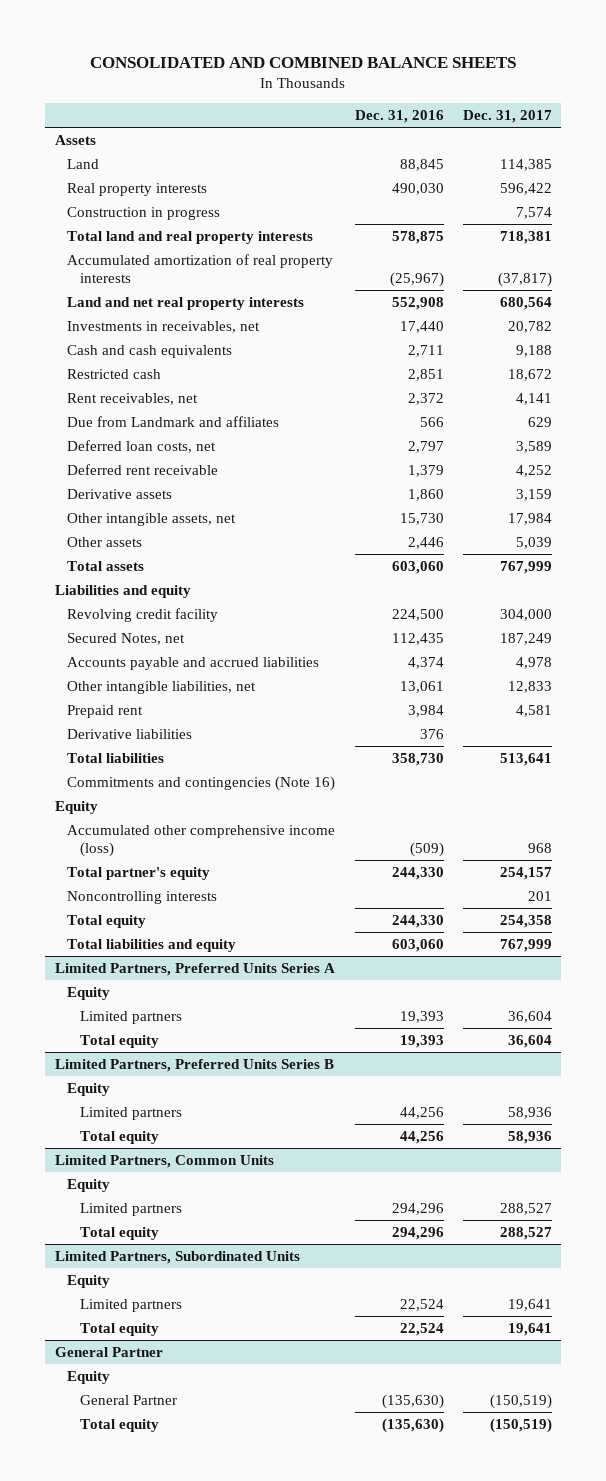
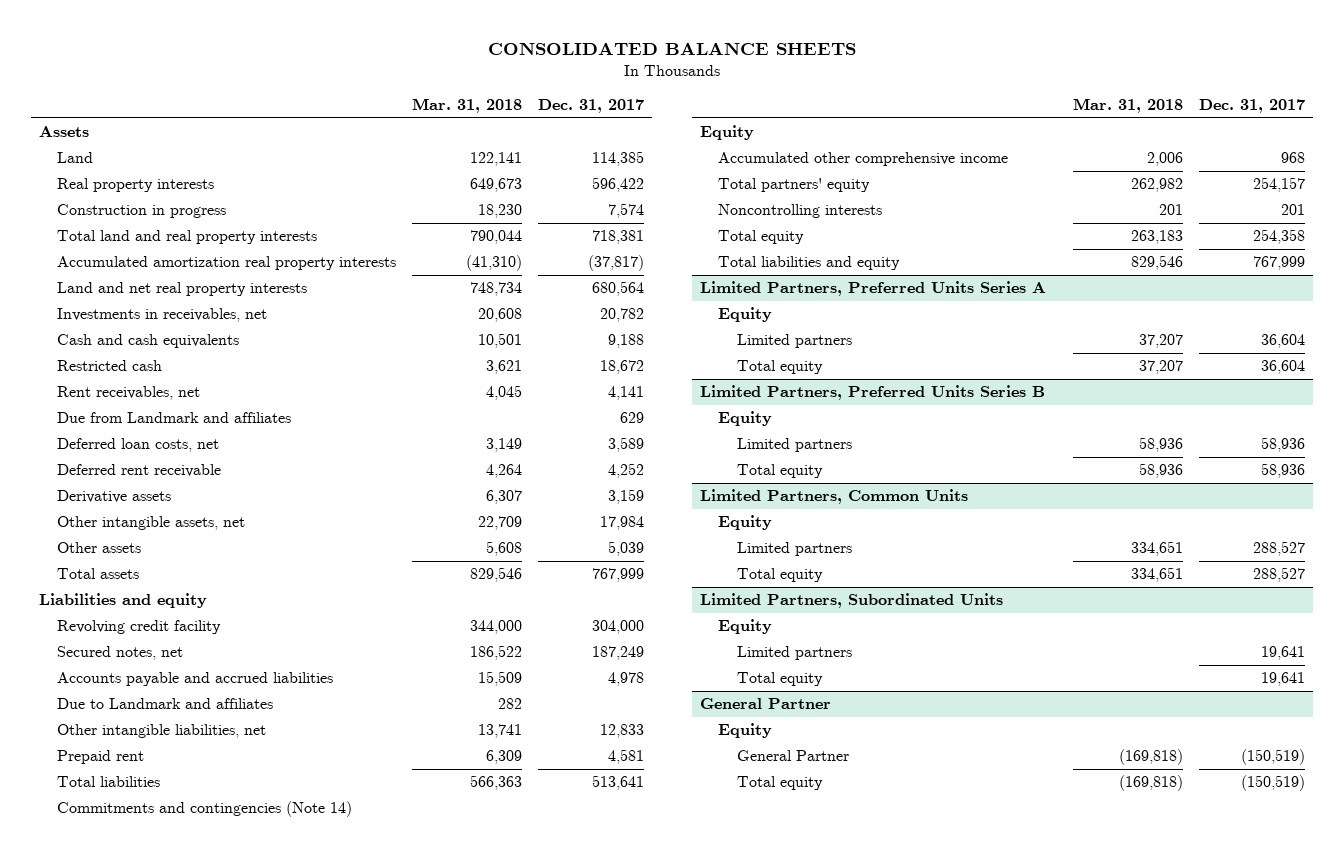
- CONSOLIDATED AND COMBINED BALANCE SHEETS
+ CONSOLIDATED BALANCE SHEETS
- | Dec. 31, 2016 | Dec. 31, 2017
+ | Mar. 31, 2018 | Dec. 31, 2017
- Accumulated amortization of real property interests | (25,967) | (37,817)
+ Accumulated amortization real property interests | (41,310) | (37,817)
- Secured Notes, net | 112,435 | 187,249
+ Secured notes, net | 186,522 | 187,249
+ Due to Landmark and affiliates | 282 |
- Derivative liabilities | 376 |
- Commitments and contingencies (Note 16)
+ Commitments and contingencies (Note 14)
- Accumulated other comprehensive income (loss) | (509) | 968
- Total partner's equity | 244,330 | 254,157
+ Accumulated other comprehensive income | 2,006 | 968
+ Total partners' equity | 262,982 | 254,157

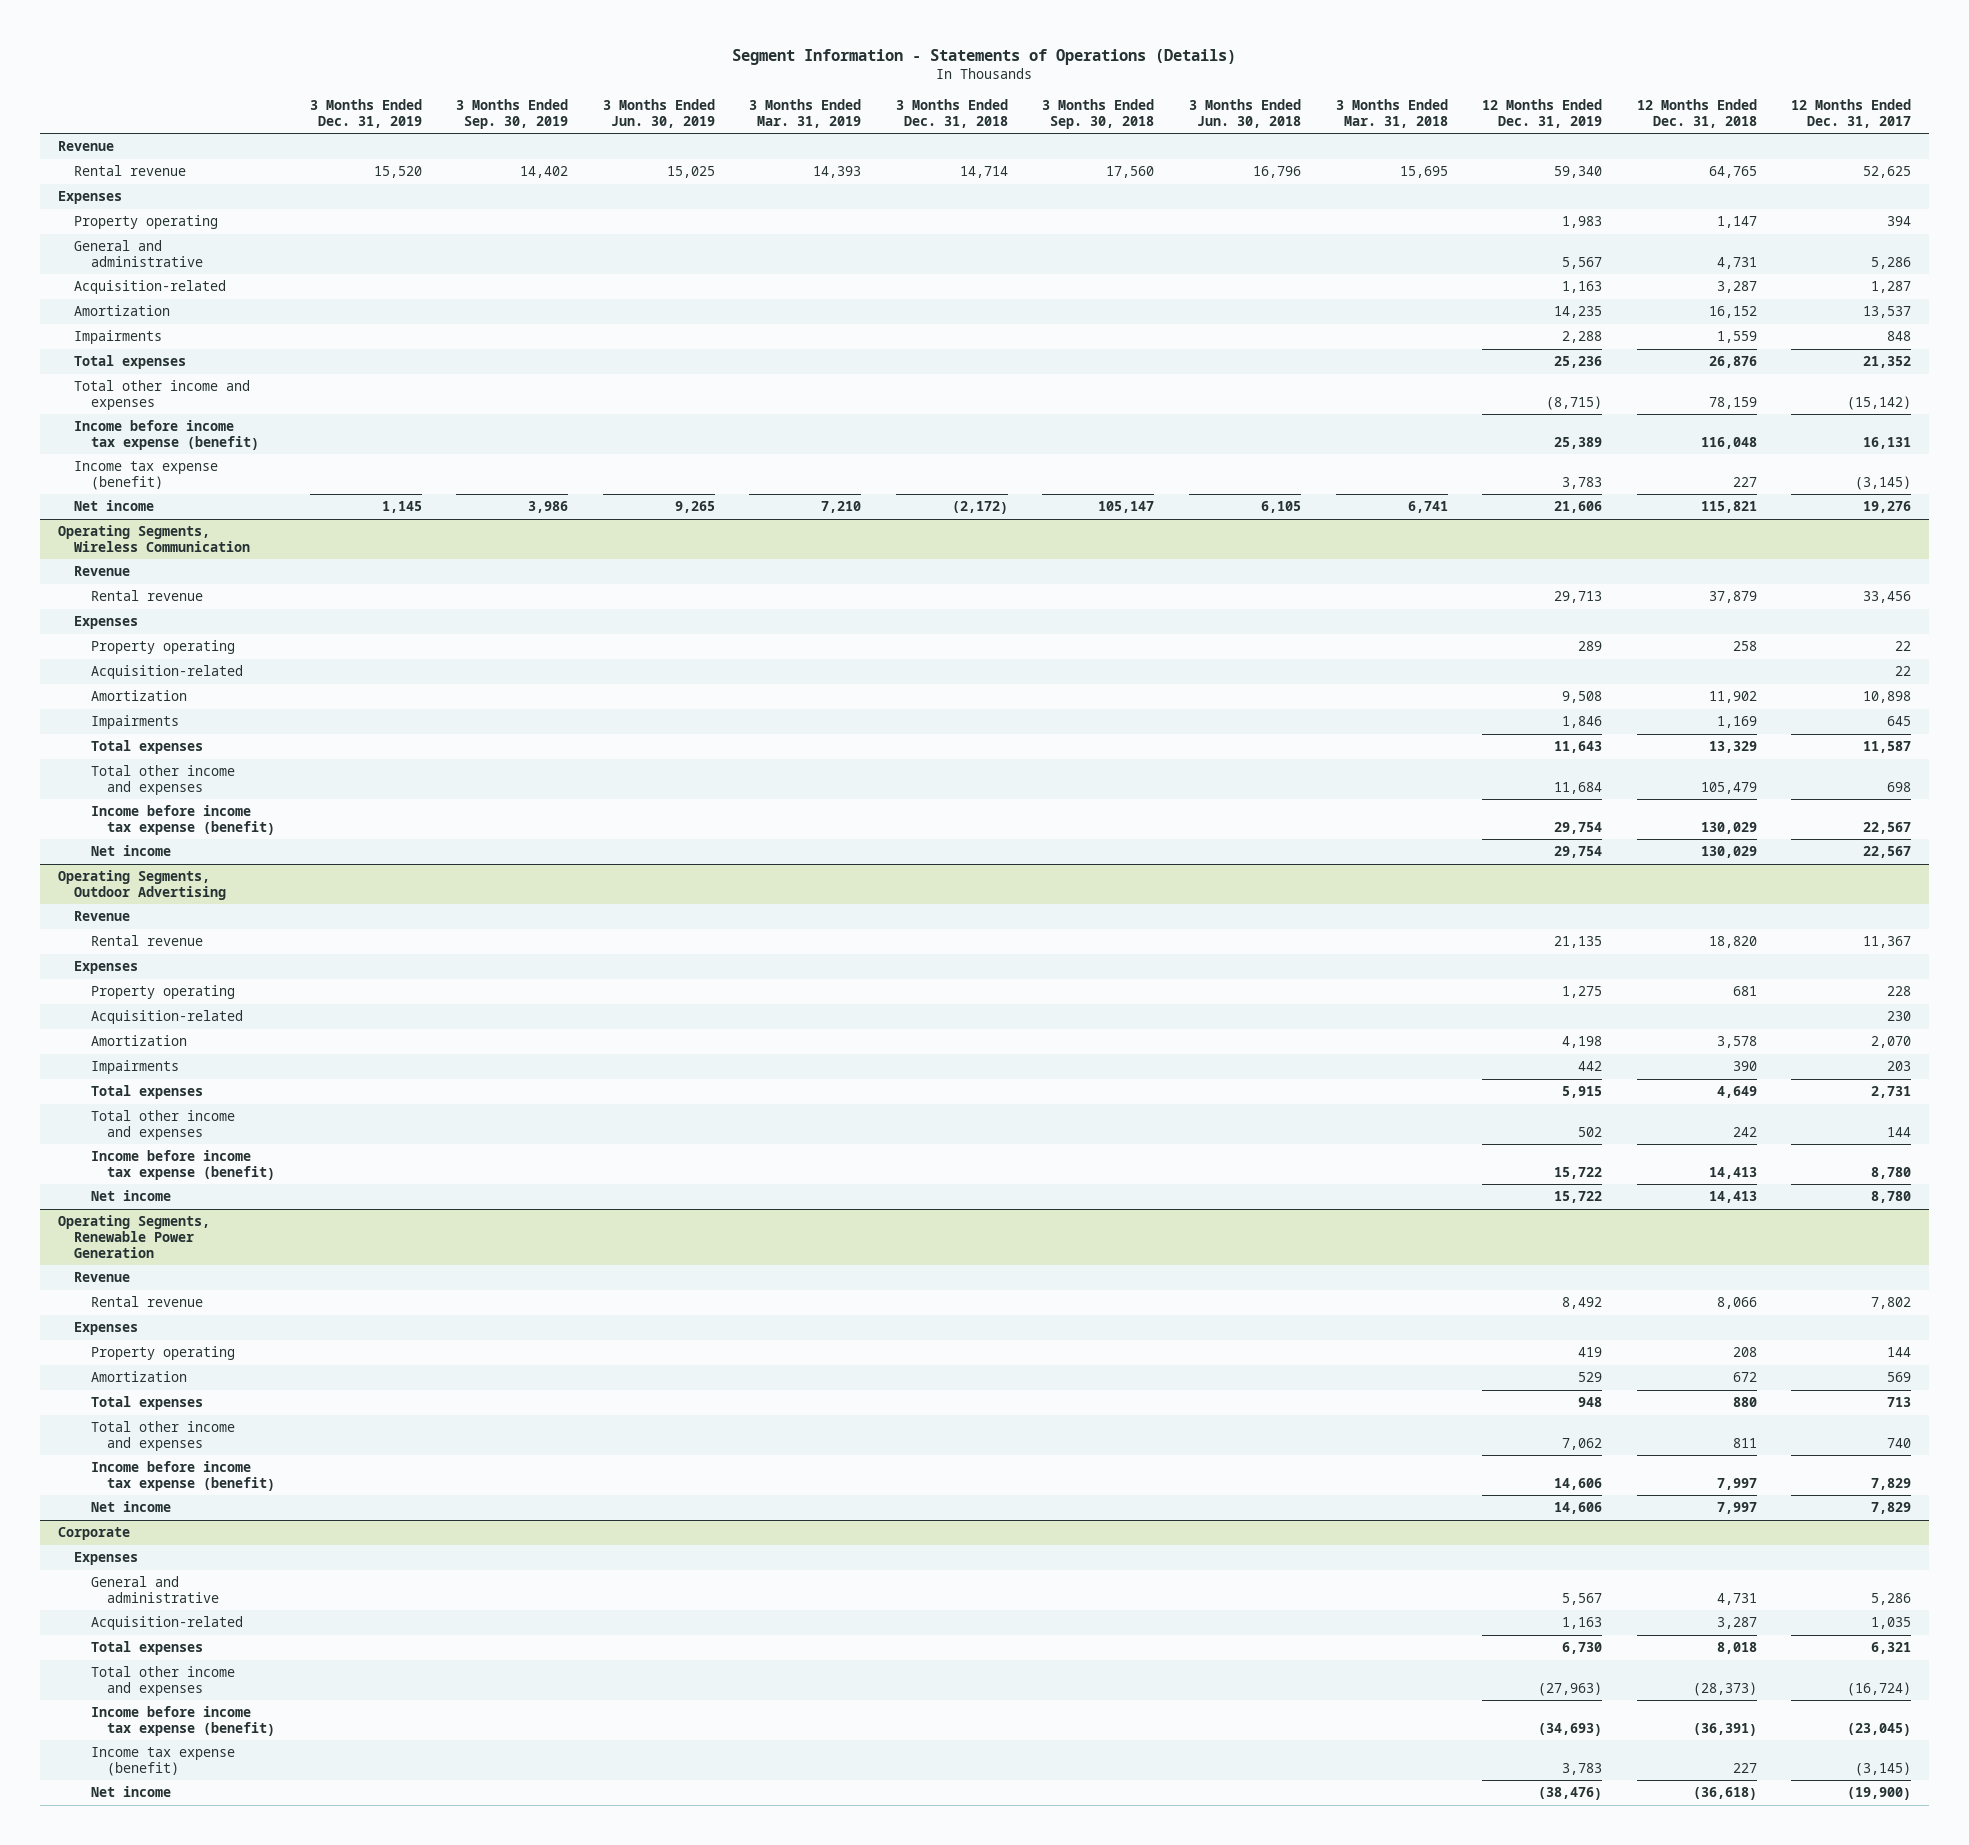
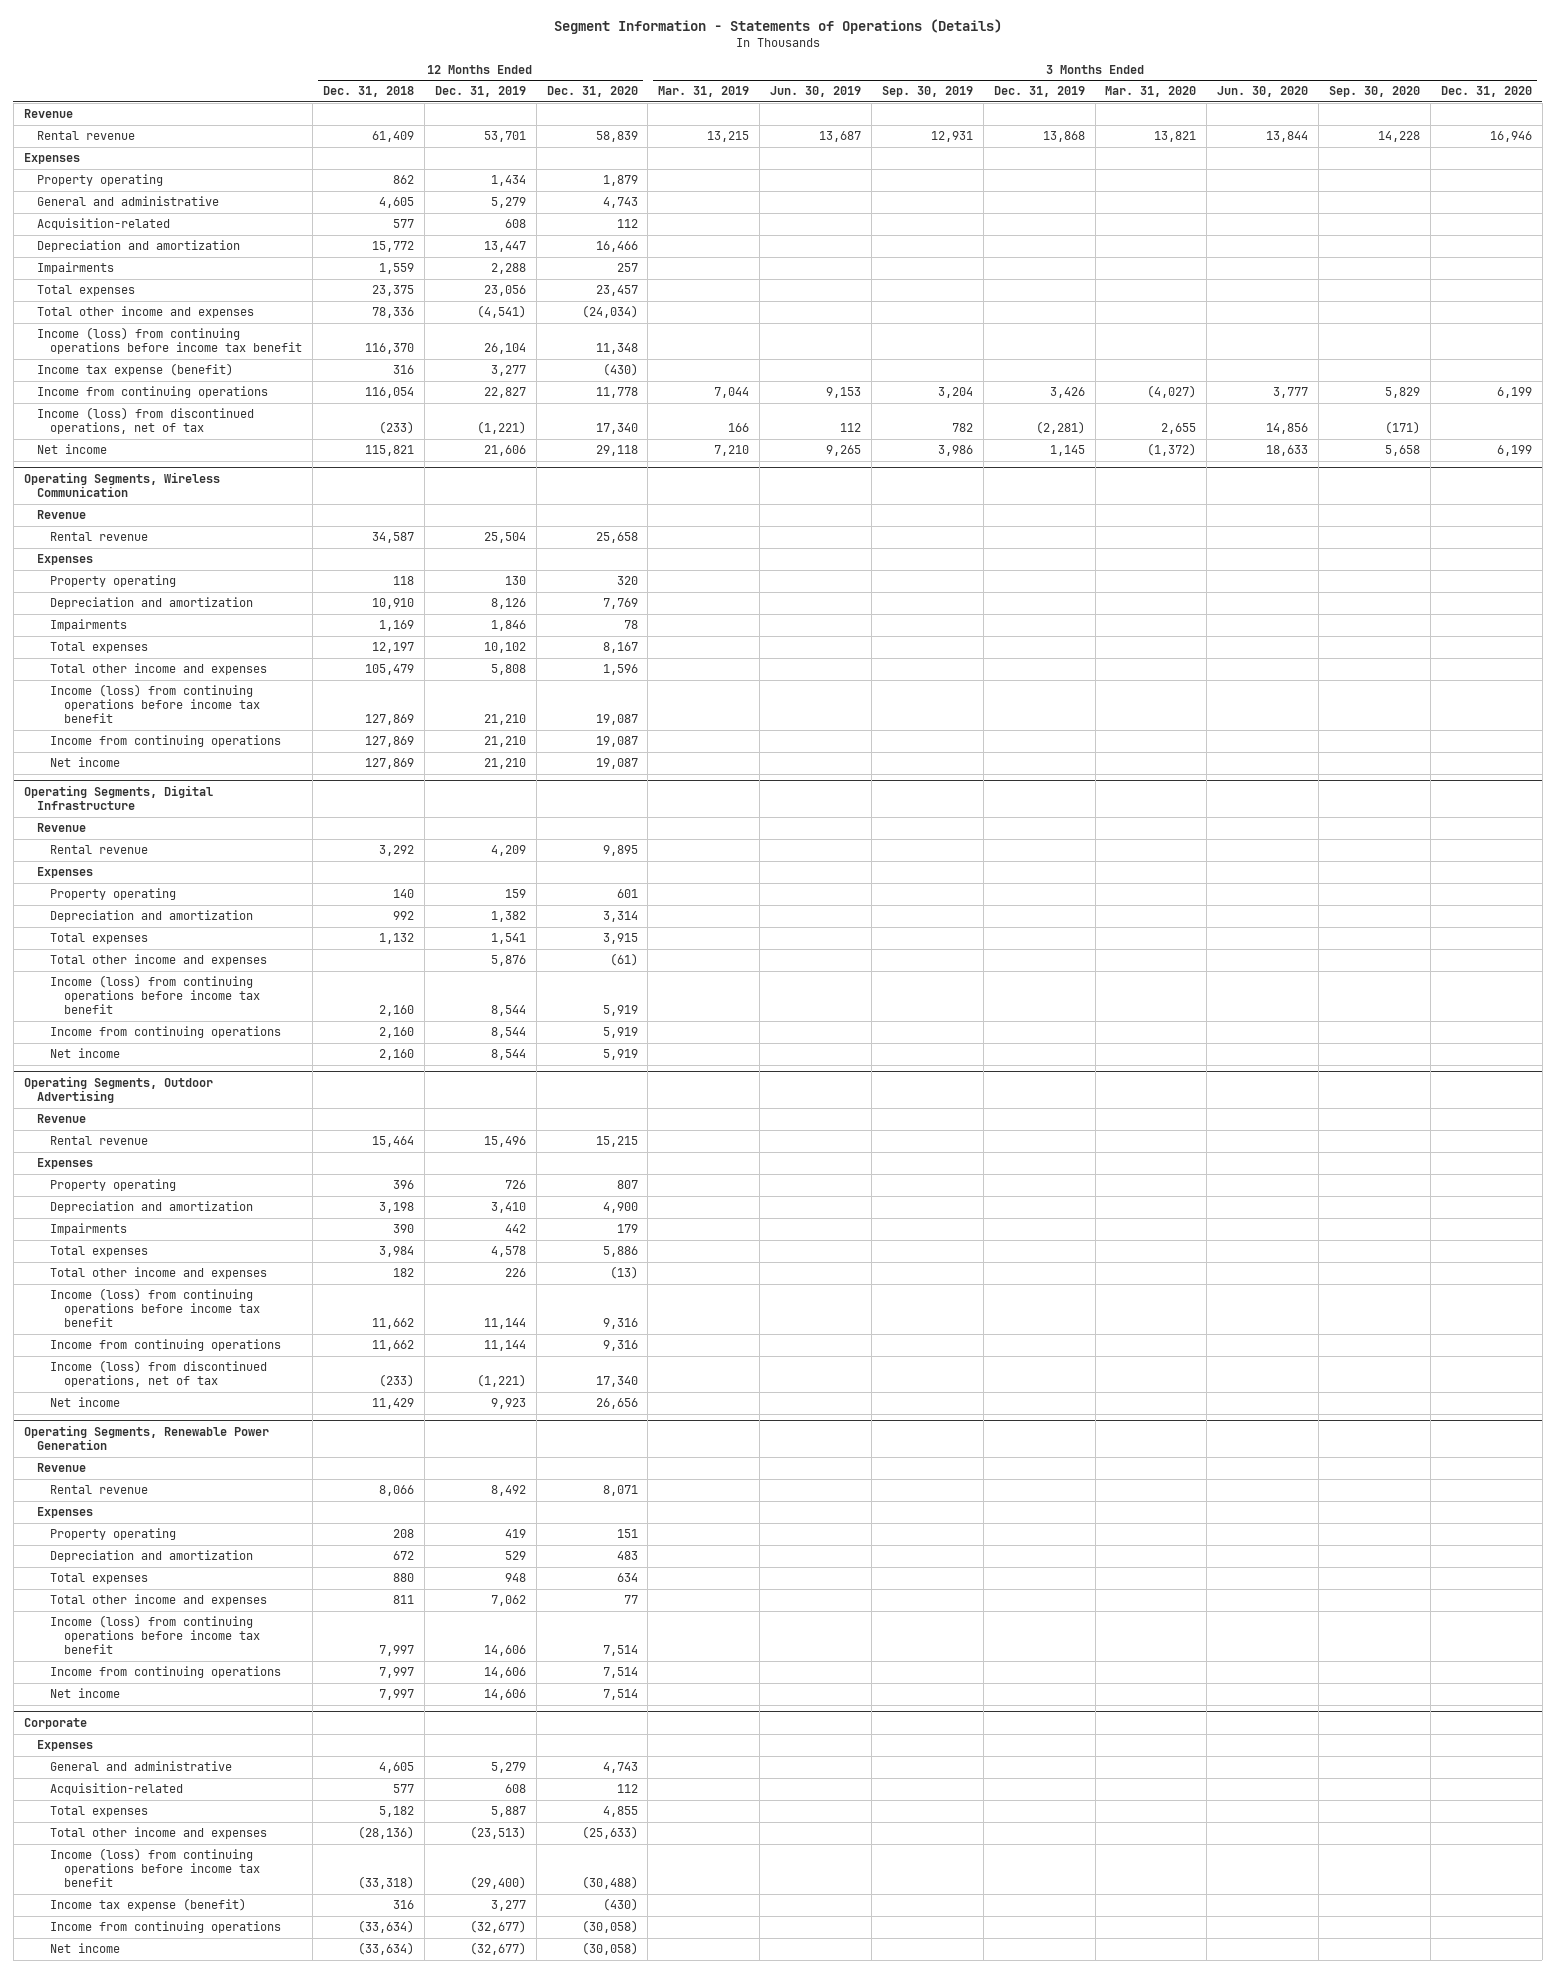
- | 3 Months Ended Dec. 31, 2019 | 3 Months Ended Sep. 30, 2019 | 3 Months Ended Jun. 30, 2019 | 3 Months Ended Mar. 31, 2019 | 3 Months Ended Dec. 31, 2018 | 3 Months Ended Sep. 30, 2018 | 3 Months Ended Jun. 30, 2018 | 3 Months Ended Mar. 31, 2018 | 12 Months Ended Dec. 31, 2019 | 12 Months Ended Dec. 31, 2018 | 12 Months Ended Dec. 31, 2017
+ | 12 Months Ended Dec. 31, 2018 | 12 Months Ended Dec. 31, 2019 | 12 Months Ended Dec. 31, 2020 | 3 Months Ended Mar. 31, 2019 | 3 Months Ended Jun. 30, 2019 | 3 Months Ended Sep. 30, 2019 | 3 Months Ended Dec. 31, 2019 | 3 Months Ended Mar. 31, 2020 | 3 Months Ended Jun. 30, 2020 | 3 Months Ended Sep. 30, 2020 | 3 Months Ended Dec. 31, 2020
- Rental revenue | 15,520 | 14,402 | 15,025 | 14,393 | 14,714 | 17,560 | 16,796 | 15,695 | 59,340 | 64,765 | 52,625
+ Rental revenue | 61,409 | 53,701 | 58,839 | 13,215 | 13,687 | 12,931 | 13,868 | 13,821 | 13,844 | 14,228 | 16,946
- Property operating | | | | | | | | | 1,983 | 1,147 | 394
- General and administrative | | | | | | | | | 5,567 | 4,731 | 5,286
- Acquisition-related | | | | | | | | | 1,163 | 3,287 | 1,287
- Amortization | | | | | | | | | 14,235 | 16,152 | 13,537
+ Property operating | 862 | 1,434 | 1,879 | | | | | | | |
+ General and administrative | 4,605 | 5,279 | 4,743 | | | | | | | |
+ Acquisition-related | 577 | 608 | 112 | | | | | | | |
+ Depreciation and amortization | 15,772 | 13,447 | 16,466 | | | | | | | |
- Total expenses | | | | | | | | | 25,236 | 26,876 | 21,352
- Total other income and expenses | | | | | | | | | (8,715) | 78,159 | (15,142)
- Income before income tax expense (benefit) | | | | | | | | | 25,389 | 116,048 | 16,131
- Income tax expense (benefit) | | | | | | | | | 3,783 | 227 | (3,145)
+ Total expenses | 23,375 | 23,056 | 23,457 | | | | | | | |
+ Total other income and expenses | 78,336 | (4,541) | (24,034) | | | | | | | |
+ Income (loss) from continuing operations before income tax benefit | 116,370 | 26,104 | 11,348 | | | | | | | |
+ Income tax expense (benefit) | 316 | 3,277 | (430) | | | | | | | |
+ Income from continuing operations | 116,054 | 22,827 | 11,778 | 7,044 | 9,153 | 3,204 | 3,426 | (4,027) | 3,777 | 5,829 | 6,199
+ Income (loss) from discontinued operations, net of tax | (233) | (1,221) | 17,340 | 166 | 112 | 782 | (2,281) | 2,655 | 14,856 | (171) |
@ Operating Segments, Wireless Communication
- Rental revenue | | | | | | | | | 29,713 | 37,879 | 33,456
+ Rental revenue | 34,587 | 25,504 | 25,658 | | | | | | | |
- Property operating | | | | | | | | | 289 | 258 | 22
- Acquisition-related | | | | | | | | | | | 22
- Amortization | | | | | | | | | 9,508 | 11,902 | 10,898
+ Property operating | 118 | 130 | 320 | | | | | | | |
+ Depreciation and amortization | 10,910 | 8,126 | 7,769 | | | | | | | |
- Total expenses | | | | | | | | | 11,643 | 13,329 | 11,587
- Total other income and expenses | | | | | | | | | 11,684 | 105,479 | 698
- Income before income tax expense (benefit) | | | | | | | | | 29,754 | 130,029 | 22,567
- Net income | | | | | | | | | 29,754 | 130,029 | 22,567
+ Total expenses | 12,197 | 10,102 | 8,167 | | | | | | | |
+ Total other income and expenses | 105,479 | 5,808 | 1,596 | | | | | | | |
+ Income (loss) from continuing operations before income tax benefit | 127,869 | 21,210 | 19,087 | | | | | | | |
+ Income from continuing operations | 127,869 | 21,210 | 19,087 | | | | | | | |
+ Net income | 127,869 | 21,210 | 19,087 | | | | | | | |
+ Operating Segments, Digital Infrastructure
+ Revenue
+ Rental revenue | 3,292 | 4,209 | 9,895 | | | | | | | |
+ Expenses
+ Property operating | 140 | 159 | 601 | | | | | | | |
+ Depreciation and amortization | 992 | 1,382 | 3,314 | | | | | | | |
+ Total expenses | 1,132 | 1,541 | 3,915 | | | | | | | |
+ Total other income and expenses | | 5,876 | (61) | | | | | | | |
+ Income (loss) from continuing operations before income tax benefit | 2,160 | 8,544 | 5,919 | | | | | | | |
+ Income from continuing operations | 2,160 | 8,544 | 5,919 | | | | | | | |
+ Net income | 2,160 | 8,544 | 5,919 | | | | | | | |
@ Operating Segments, Outdoor Advertising
- Rental revenue | | | | | | | | | 21,135 | 18,820 | 11,367
+ Rental revenue | 15,464 | 15,496 | 15,215 | | | | | | | |
- Property operating | | | | | | | | | 1,275 | 681 | 228
- Acquisition-related | | | | | | | | | | | 230
- Amortization | | | | | | | | | 4,198 | 3,578 | 2,070
+ Property operating | 396 | 726 | 807 | | | | | | | |
+ Depreciation and amortization | 3,198 | 3,410 | 4,900 | | | | | | | |
- Total expenses | | | | | | | | | 5,915 | 4,649 | 2,731
- Total other income and expenses | | | | | | | | | 502 | 242 | 144
- Income before income tax expense (benefit) | | | | | | | | | 15,722 | 14,413 | 8,780
- Net income | | | | | | | | | 15,722 | 14,413 | 8,780
+ Total expenses | 3,984 | 4,578 | 5,886 | | | | | | | |
+ Total other income and expenses | 182 | 226 | (13) | | | | | | | |
+ Income (loss) from continuing operations before income tax benefit | 11,662 | 11,144 | 9,316 | | | | | | | |
+ Income from continuing operations | 11,662 | 11,144 | 9,316 | | | | | | | |
+ Income (loss) from discontinued operations, net of tax | (233) | (1,221) | 17,340 | | | | | | | |
+ Net income | 11,429 | 9,923 | 26,656 | | | | | | | |
@ Operating Segments, Renewable Power Generation
- Amortization | | | | | | | | | 529 | 672 | 569
+ Depreciation and amortization | 672 | 529 | 483 | | | | | | | |
- Income before income tax expense (benefit) | | | | | | | | | 14,606 | 7,997 | 7,829
+ Income (loss) from continuing operations before income tax benefit | 7,997 | 14,606 | 7,514 | | | | | | | |
+ Income from continuing operations | 7,997 | 14,606 | 7,514 | | | | | | | |
@ Corporate
- General and administrative | | | | | | | | | 5,567 | 4,731 | 5,286
- Acquisition-related | | | | | | | | | 1,163 | 3,287 | 1,035
- Total expenses | | | | | | | | | 6,730 | 8,018 | 6,321
- Total other income and expenses | | | | | | | | | (27,963) | (28,373) | (16,724)
- Income before income tax expense (benefit) | | | | | | | | | (34,693) | (36,391) | (23,045)
- Income tax expense (benefit) | | | | | | | | | 3,783 | 227 | (3,145)
- Net income | | | | | | | | | (38,476) | (36,618) | (19,900)
+ General and administrative | 4,605 | 5,279 | 4,743 | | | | | | | |
+ Acquisition-related | 577 | 608 | 112 | | | | | | | |
+ Total expenses | 5,182 | 5,887 | 4,855 | | | | | | | |
+ Total other income and expenses | (28,136) | (23,513) | (25,633) | | | | | | | |
+ Income (loss) from continuing operations before income tax benefit | (33,318) | (29,400) | (30,488) | | | | | | | |
+ Income tax expense (benefit) | 316 | 3,277 | (430) | | | | | | | |
+ Income from continuing operations | (33,634) | (32,677) | (30,058) | | | | | | | |
+ Net income | (33,634) | (32,677) | (30,058) | | | | | | | |

